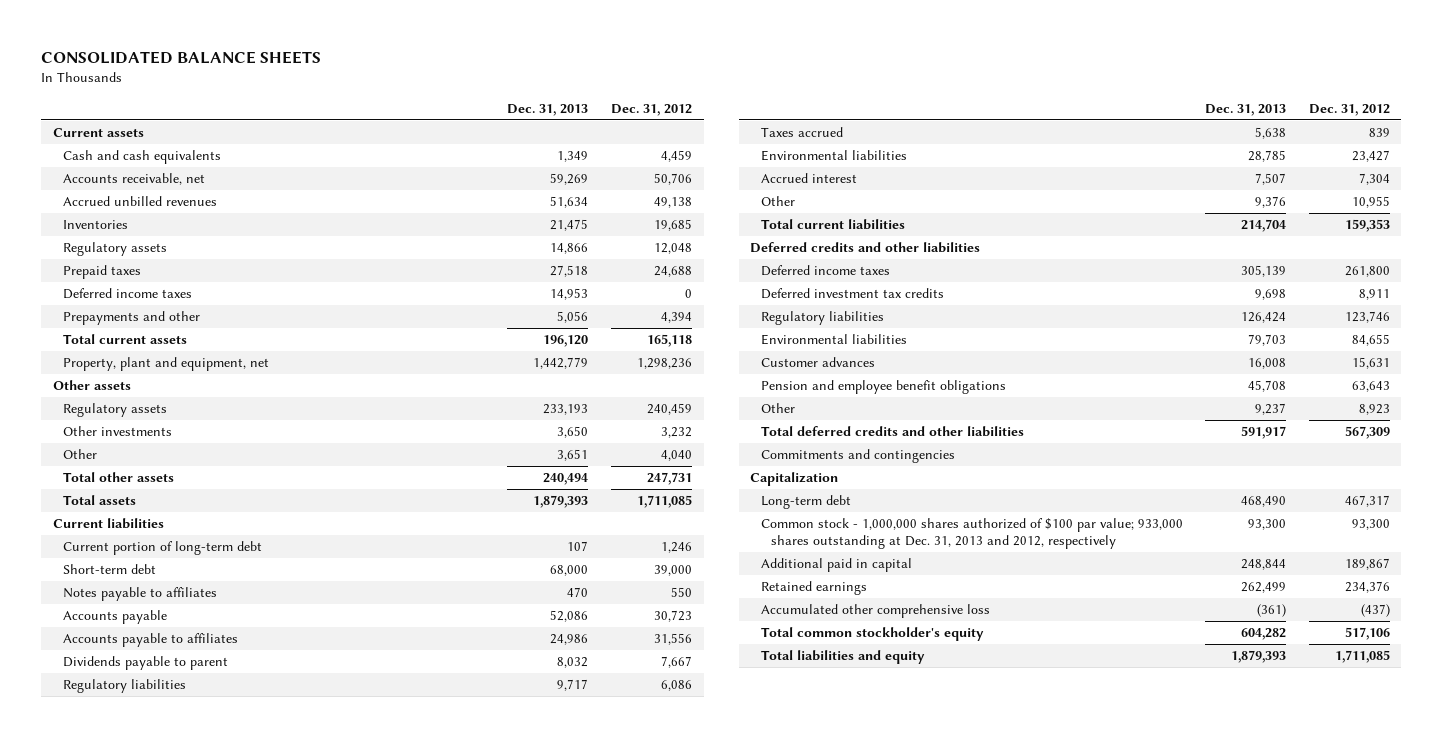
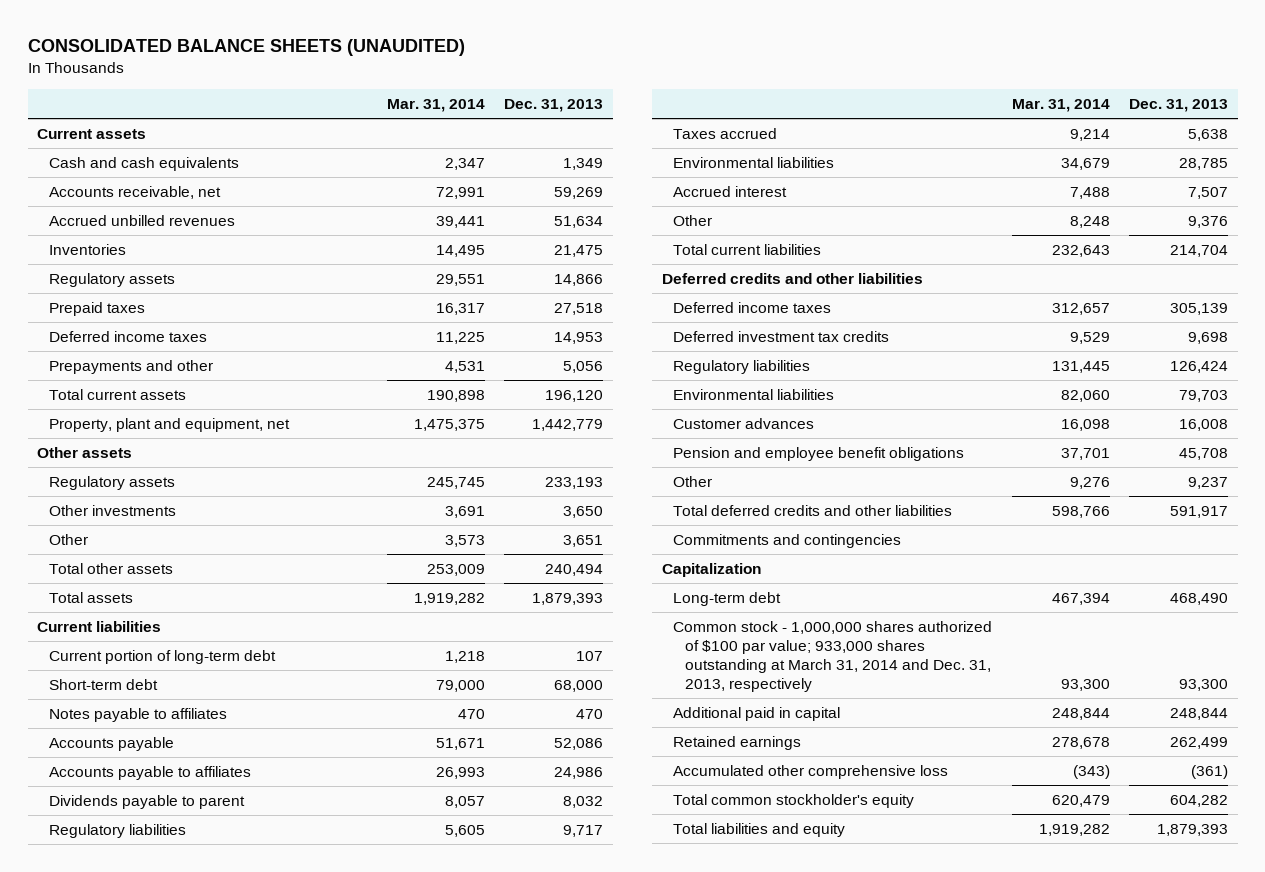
- CONSOLIDATED BALANCE SHEETS
+ CONSOLIDATED BALANCE SHEETS (UNAUDITED)
- | Dec. 31, 2013 | Dec. 31, 2012
+ | Mar. 31, 2014 | Dec. 31, 2013
- Common stock - 1,000,000 shares authorized of $100 par value; 933,000 shares outstanding at Dec. 31, 2013 and 2012, respectively | 93,300 | 93,300
+ Common stock - 1,000,000 shares authorized of $100 par value; 933,000 shares outstanding at March 31, 2014 and Dec. 31, 2013, respectively | 93,300 | 93,300

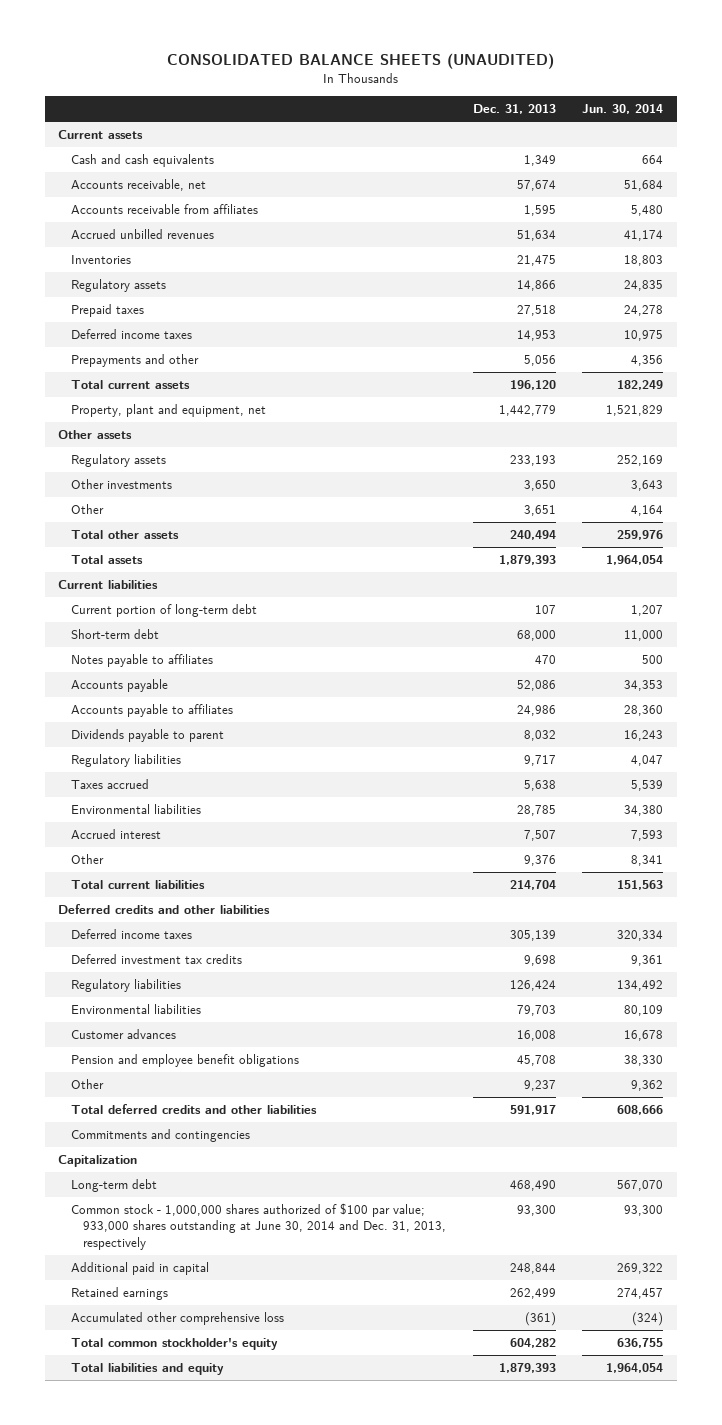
- | Mar. 31, 2014 | Dec. 31, 2013
+ | Dec. 31, 2013 | Jun. 30, 2014
- Accounts receivable, net | 72,991 | 59,269
+ Accounts receivable, net | 57,674 | 51,684
+ Accounts receivable from affiliates | 1,595 | 5,480
- Common stock - 1,000,000 shares authorized of $100 par value; 933,000 shares outstanding at March 31, 2014 and Dec. 31, 2013, respectively | 93,300 | 93,300
+ Common stock - 1,000,000 shares authorized of $100 par value; 933,000 shares outstanding at June 30, 2014 and Dec. 31, 2013, respectively | 93,300 | 93,300

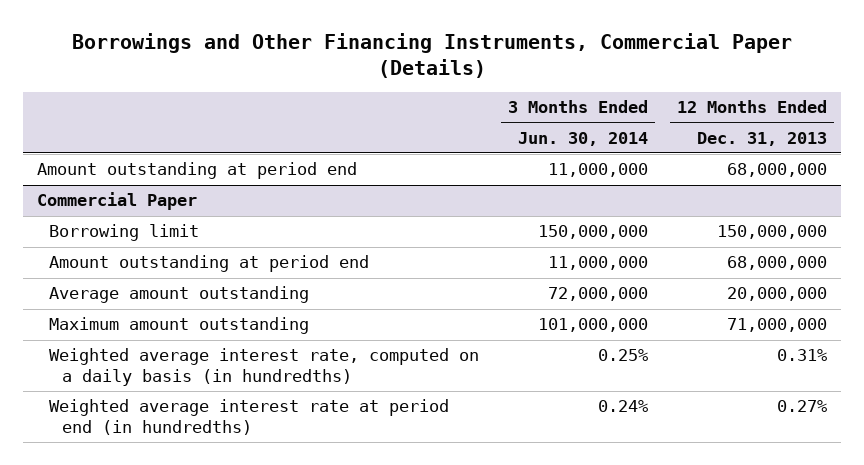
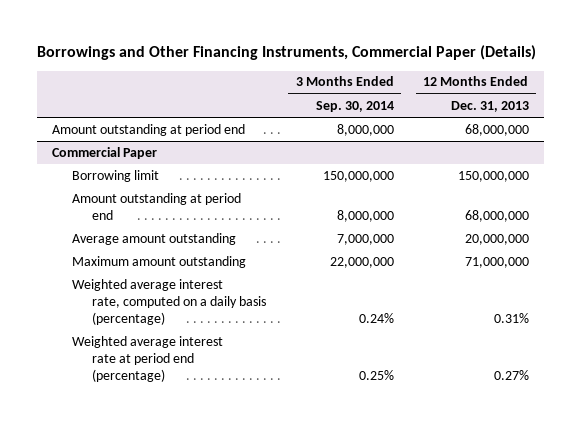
- | 3 Months Ended Jun. 30, 2014 | 12 Months Ended Dec. 31, 2013
+ | 3 Months Ended Sep. 30, 2014 | 12 Months Ended Dec. 31, 2013
@ Commercial Paper
- Weighted average interest rate, computed on a daily basis (in hundredths) | 0.25% | 0.31%
- Weighted average interest rate at period end (in hundredths) | 0.24% | 0.27%
+ Weighted average interest rate, computed on a daily basis (percentage) | 0.24% | 0.31%
+ Weighted average interest rate at period end (percentage) | 0.25% | 0.27%

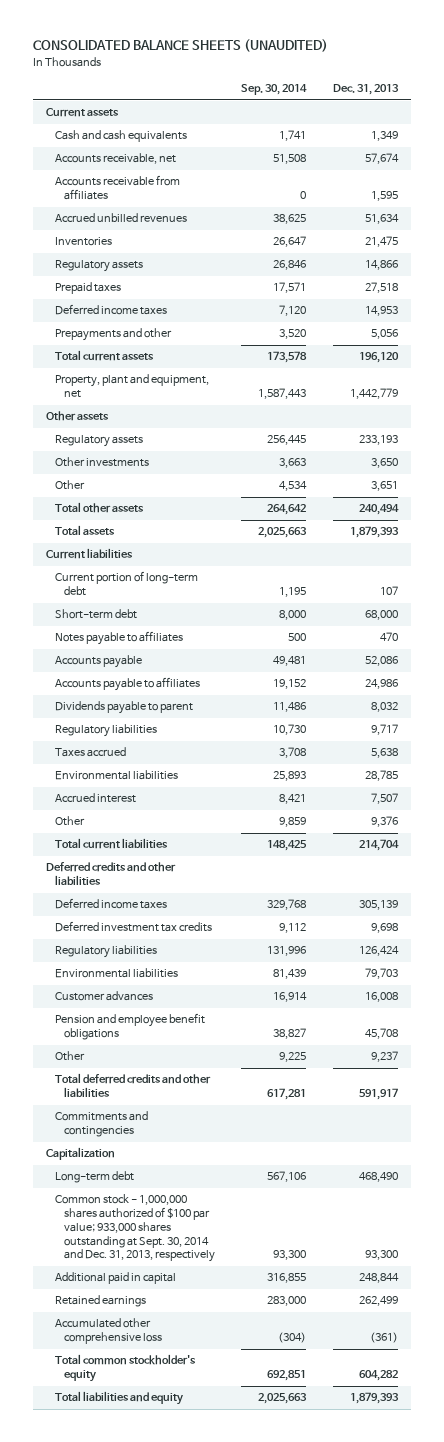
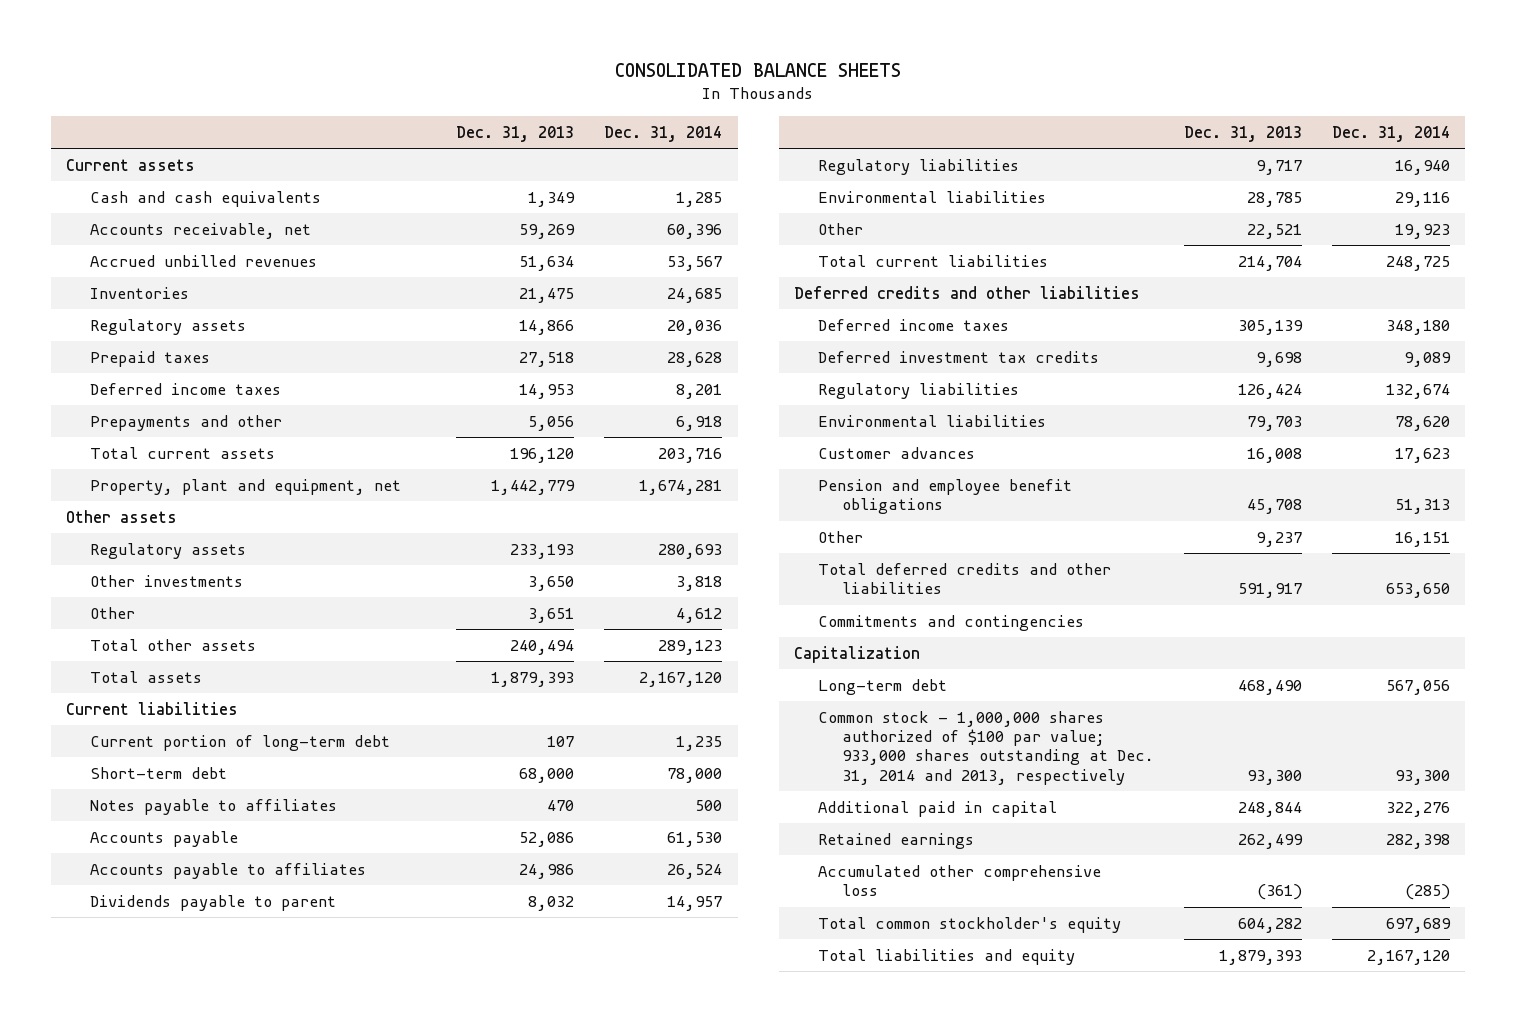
- CONSOLIDATED BALANCE SHEETS (UNAUDITED)
+ CONSOLIDATED BALANCE SHEETS
- | Sep. 30, 2014 | Dec. 31, 2013
+ | Dec. 31, 2013 | Dec. 31, 2014
- Accounts receivable, net | 51,508 | 57,674
- Accounts receivable from affiliates | 0 | 1,595
+ Accounts receivable, net | 59,269 | 60,396
- Taxes accrued | 3,708 | 5,638
- Accrued interest | 8,421 | 7,507
- Other | 9,859 | 9,376
+ Other | 22,521 | 19,923
- Common stock - 1,000,000 shares authorized of $100 par value; 933,000 shares outstanding at Sept. 30, 2014 and Dec. 31, 2013, respectively | 93,300 | 93,300
+ Common stock - 1,000,000 shares authorized of $100 par value; 933,000 shares outstanding at Dec. 31, 2014 and 2013, respectively | 93,300 | 93,300

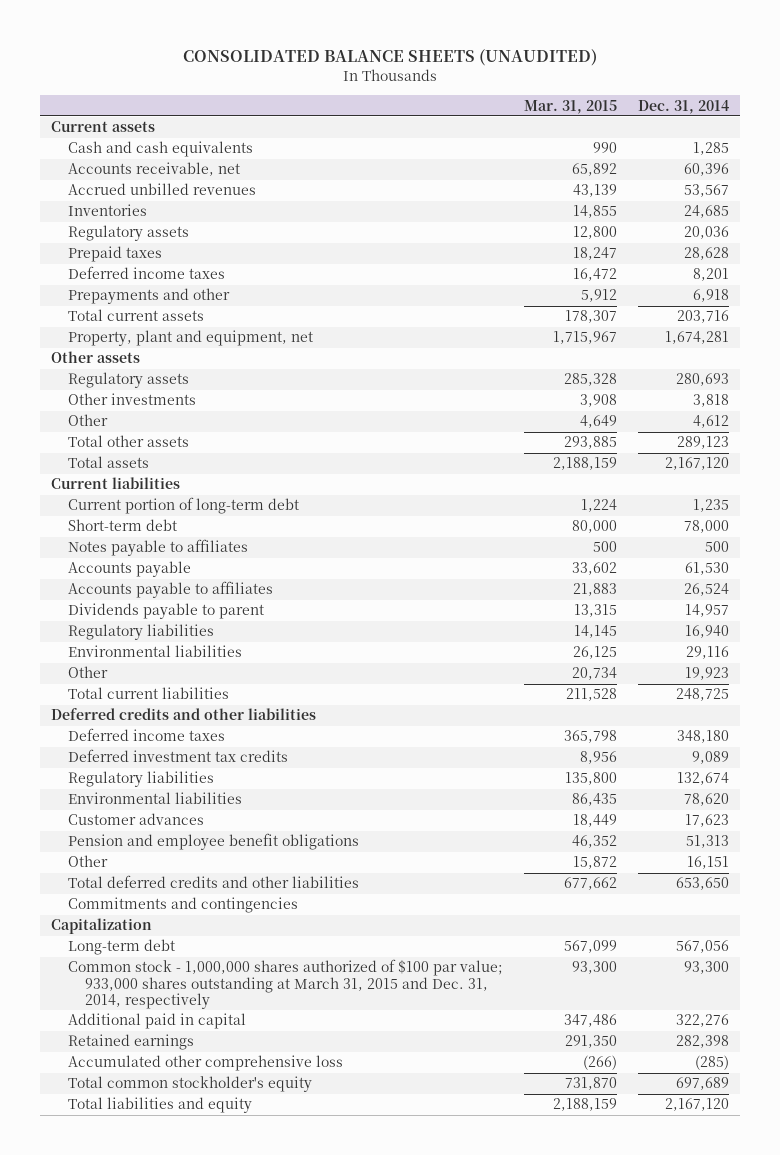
- CONSOLIDATED BALANCE SHEETS
+ CONSOLIDATED BALANCE SHEETS (UNAUDITED)
- | Dec. 31, 2013 | Dec. 31, 2014
+ | Mar. 31, 2015 | Dec. 31, 2014
- Common stock - 1,000,000 shares authorized of $100 par value; 933,000 shares outstanding at Dec. 31, 2014 and 2013, respectively | 93,300 | 93,300
+ Common stock - 1,000,000 shares authorized of $100 par value; 933,000 shares outstanding at March 31, 2015 and Dec. 31, 2014, respectively | 93,300 | 93,300

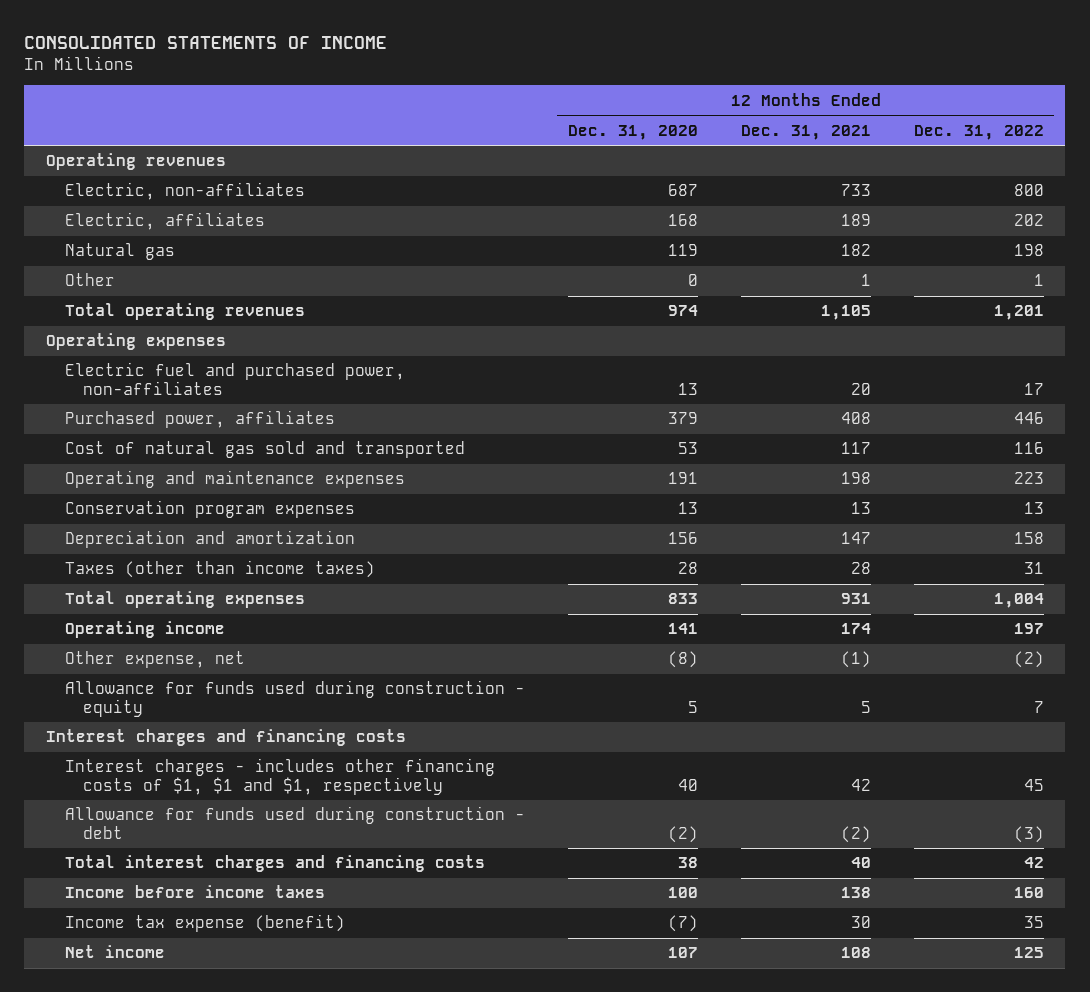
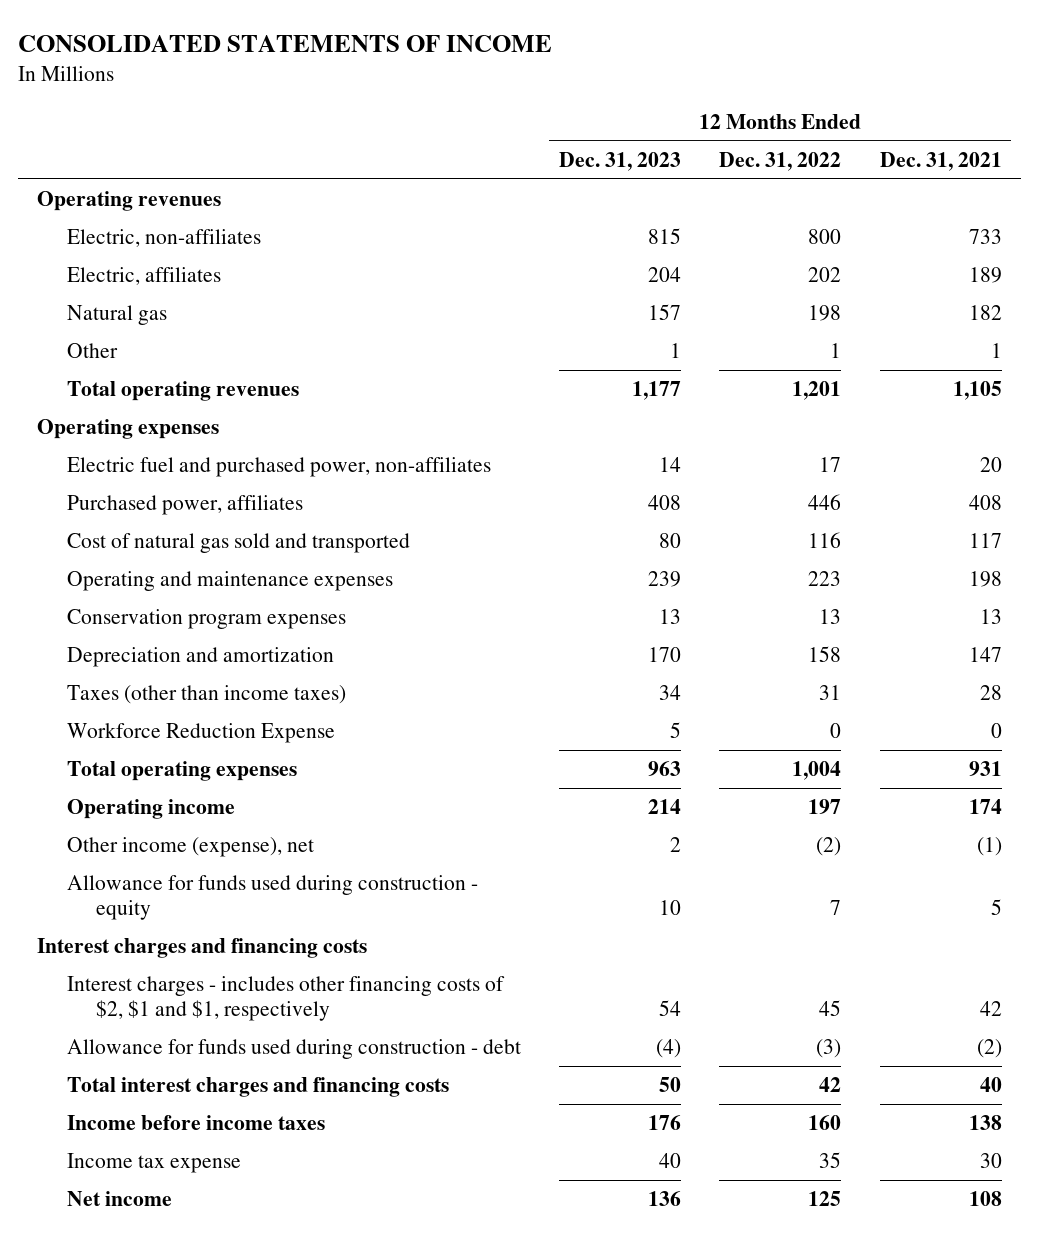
- | 12 Months Ended Dec. 31, 2020 | 12 Months Ended Dec. 31, 2021 | 12 Months Ended Dec. 31, 2022
+ | 12 Months Ended Dec. 31, 2023 | 12 Months Ended Dec. 31, 2022 | 12 Months Ended Dec. 31, 2021
+ Workforce Reduction Expense | 5 | 0 | 0
- Other expense, net | (8) | (1) | (2)
+ Other income (expense), net | 2 | (2) | (1)
- Interest charges - includes other financing costs of $1, $1 and $1, respectively | 40 | 42 | 45
+ Interest charges - includes other financing costs of $2, $1 and $1, respectively | 54 | 45 | 42
- Income tax expense (benefit) | (7) | 30 | 35
+ Income tax expense | 40 | 35 | 30

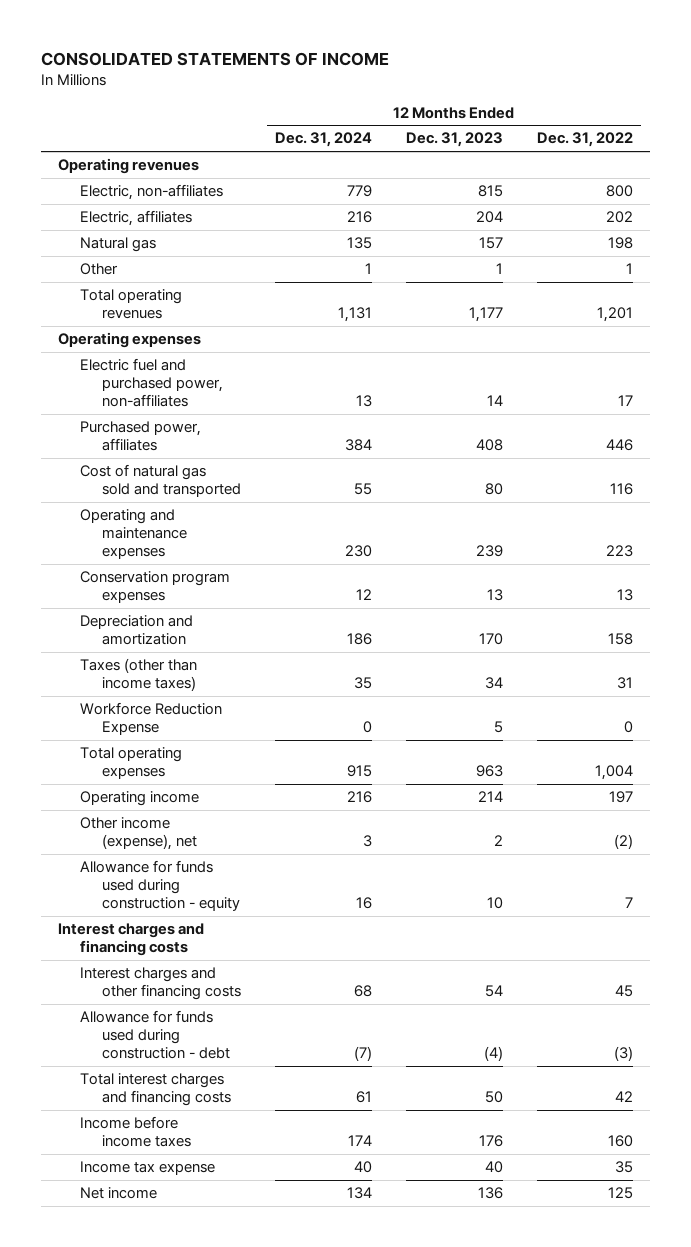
- | 12 Months Ended Dec. 31, 2023 | 12 Months Ended Dec. 31, 2022 | 12 Months Ended Dec. 31, 2021
+ | 12 Months Ended Dec. 31, 2024 | 12 Months Ended Dec. 31, 2023 | 12 Months Ended Dec. 31, 2022
- Interest charges - includes other financing costs of $2, $1 and $1, respectively | 54 | 45 | 42
+ Interest charges and other financing costs | 68 | 54 | 45

